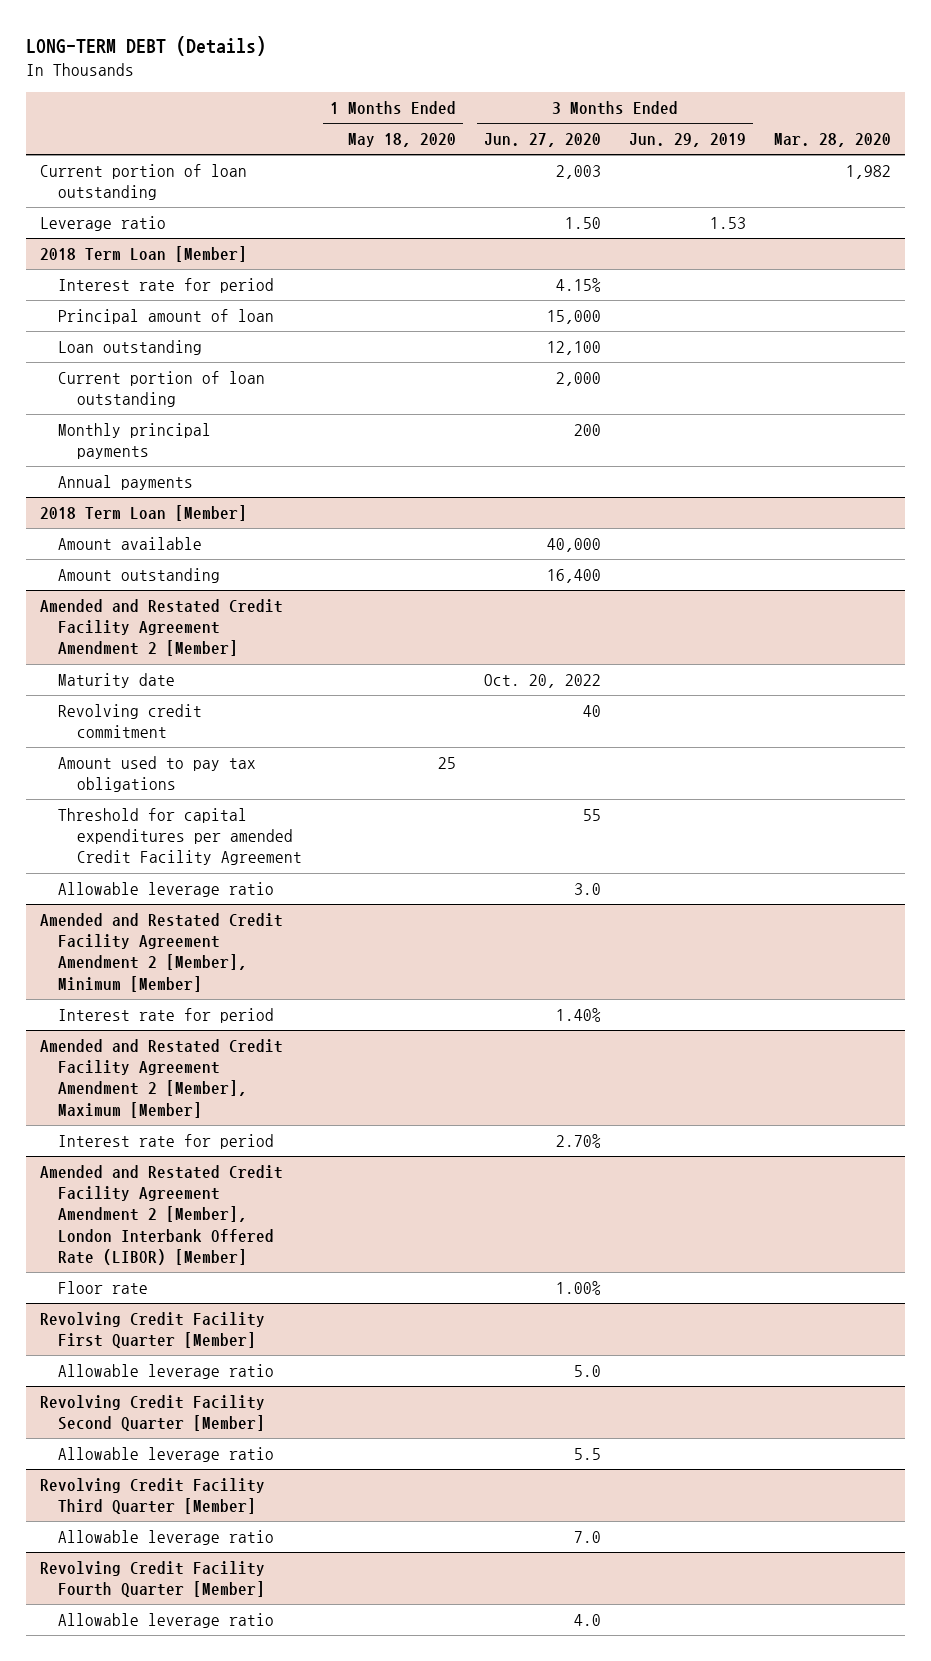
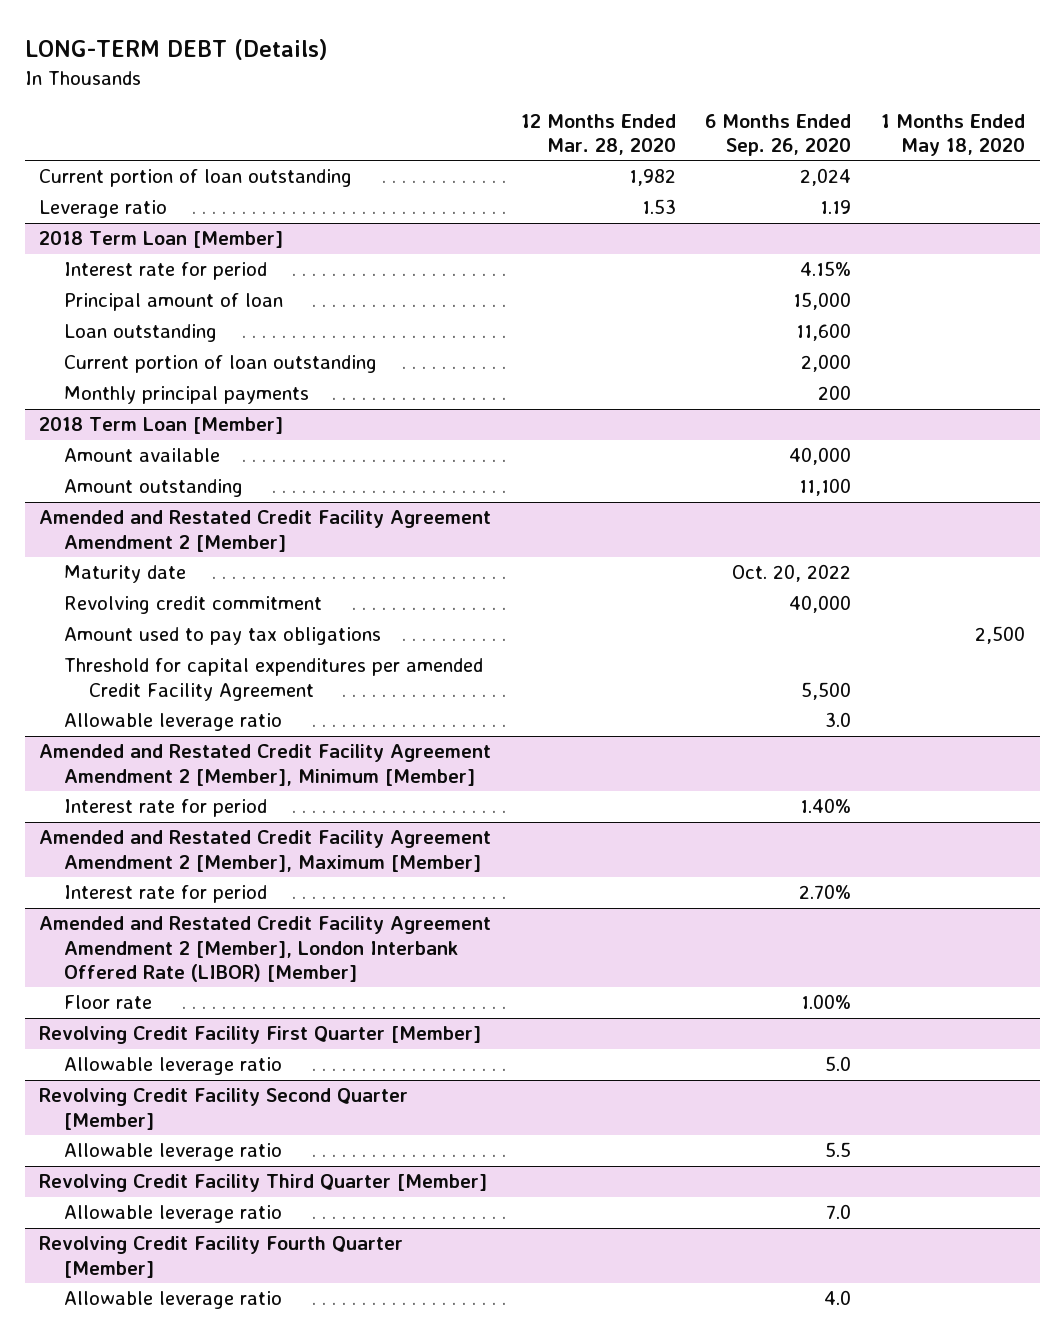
- | 1 Months Ended May 18, 2020 | 3 Months Ended Jun. 27, 2020 | 3 Months Ended Jun. 29, 2019 | Mar. 28, 2020
+ | 12 Months Ended Mar. 28, 2020 | 6 Months Ended Sep. 26, 2020 | 1 Months Ended May 18, 2020
@ 2018 Term Loan [Member]
- Annual payments
@ Amended and Restated Credit Facility Agreement Amendment 2 [Member]
- Amount used to pay tax obligations | 25 | | |
+ Amount used to pay tax obligations | | | 2,500

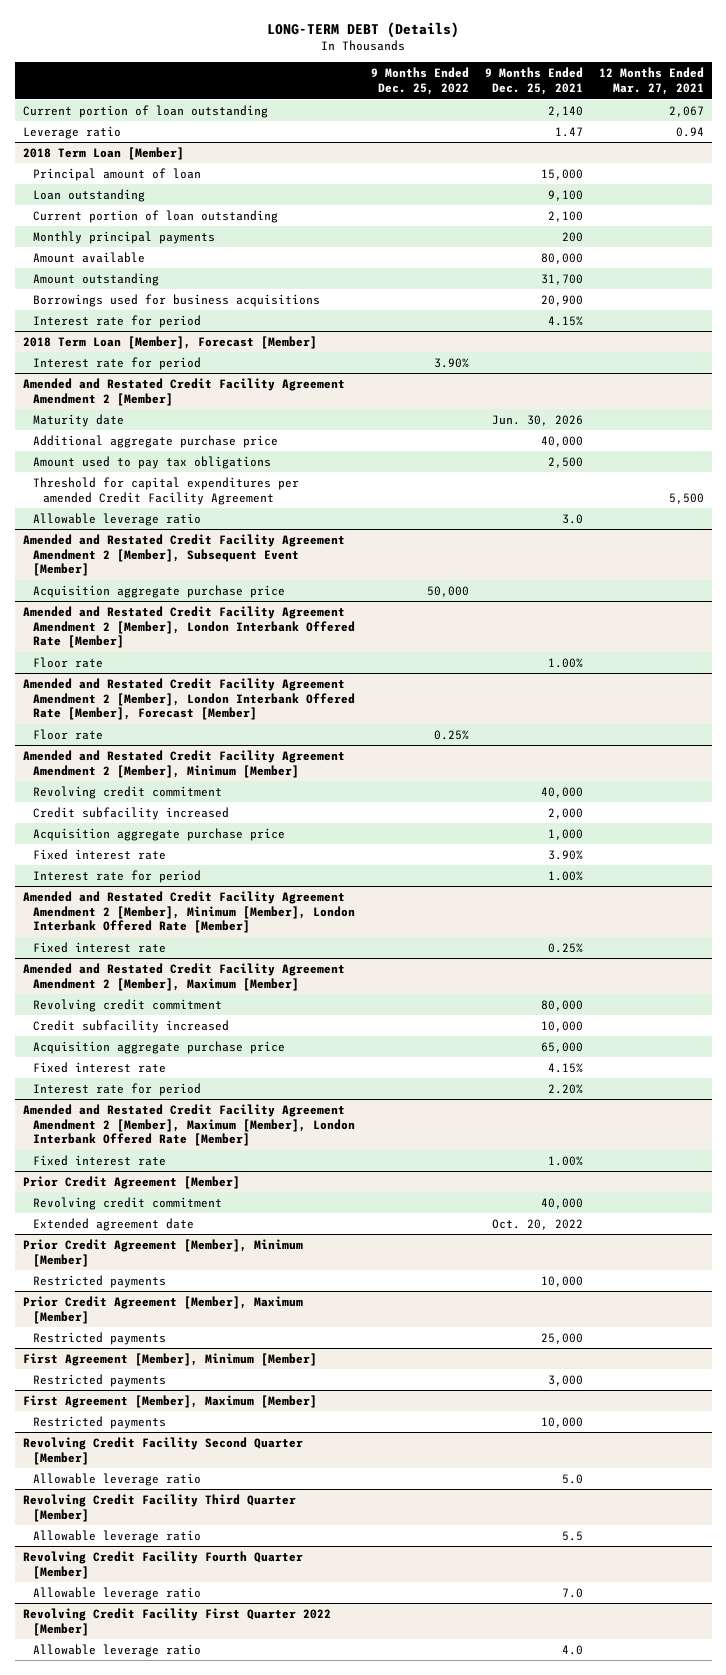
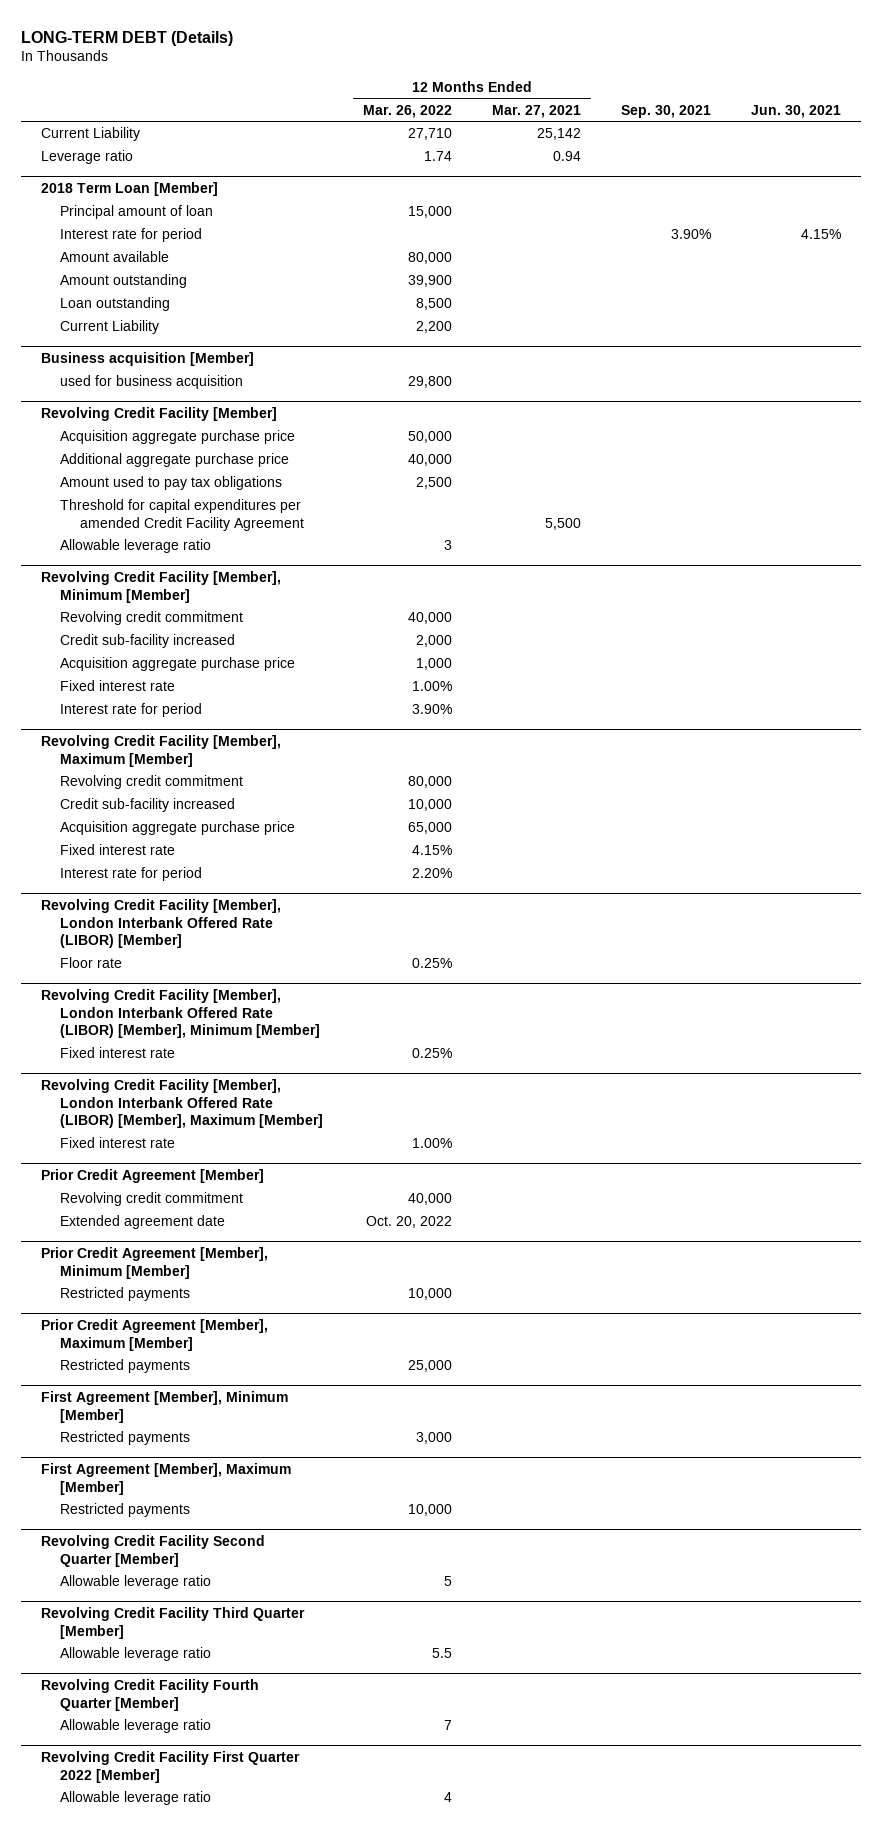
- | 9 Months Ended Dec. 25, 2022 | 9 Months Ended Dec. 25, 2021 | 12 Months Ended Mar. 27, 2021
+ | 12 Months Ended Mar. 26, 2022 | 12 Months Ended Mar. 27, 2021 | Sep. 30, 2021 | Jun. 30, 2021
- Current portion of loan outstanding | | 2,140 | 2,067
+ Current Liability | 27,710 | 25,142 | |
@ 2018 Term Loan [Member]
- Current portion of loan outstanding | | 2,100 |
- Monthly principal payments | | 200 |
moved up: Interest rate for period | | | 3.90% | 4.15%
- Borrowings used for business acquisitions | | 20,900 |
- 2018 Term Loan [Member], Forecast [Member]
- Interest rate for period | 3.90% | |
- Amended and Restated Credit Facility Agreement Amendment 2 [Member]
- Maturity date | | Jun. 30, 2026 |
@ 2018 Term Loan [Member]
moved down: Loan outstanding | 8,500 | | |
+ Current Liability | 2,200 | | |
+ Business acquisition [Member]
+ used for business acquisition | 29,800 | | |
+ Revolving Credit Facility [Member]
+ Acquisition aggregate purchase price | 50,000 | | |
- Amended and Restated Credit Facility Agreement Amendment 2 [Member], Subsequent Event [Member]
- Acquisition aggregate purchase price | 50,000 | |
- Amended and Restated Credit Facility Agreement Amendment 2 [Member], London Interbank Offered Rate [Member]
- Floor rate | | 1.00% |
- Amended and Restated Credit Facility Agreement Amendment 2 [Member], London Interbank Offered Rate [Member], Forecast [Member]
- Floor rate | 0.25% | |
- Amended and Restated Credit Facility Agreement Amendment 2 [Member], Minimum [Member]
- Revolving credit commitment | | 40,000 |
- Credit subfacility increased | | 2,000 |
- Acquisition aggregate purchase price | | 1,000 |
- Fixed interest rate | | 3.90% |
- Interest rate for period | | 1.00% |
- Amended and Restated Credit Facility Agreement Amendment 2 [Member], Minimum [Member], London Interbank Offered Rate [Member]
- Fixed interest rate | | 0.25% |
- Amended and Restated Credit Facility Agreement Amendment 2 [Member], Maximum [Member]
- Revolving credit commitment | | 80,000 |
- Credit subfacility increased | | 10,000 |
- Acquisition aggregate purchase price | | 65,000 |
- Fixed interest rate | | 4.15% |
- Interest rate for period | | 2.20% |
- Amended and Restated Credit Facility Agreement Amendment 2 [Member], Maximum [Member], London Interbank Offered Rate [Member]
- Fixed interest rate | | 1.00% |
+ Revolving Credit Facility [Member], Minimum [Member]
+ Revolving credit commitment | 40,000 | | |
+ Credit sub-facility increased | 2,000 | | |
+ Acquisition aggregate purchase price | 1,000 | | |
+ Fixed interest rate | 1.00% | | |
+ Interest rate for period | 3.90% | | |
+ Revolving Credit Facility [Member], Maximum [Member]
+ Revolving credit commitment | 80,000 | | |
+ Credit sub-facility increased | 10,000 | | |
+ Acquisition aggregate purchase price | 65,000 | | |
+ Fixed interest rate | 4.15% | | |
+ Interest rate for period | 2.20% | | |
+ Revolving Credit Facility [Member], London Interbank Offered Rate (LIBOR) [Member]
+ Floor rate | 0.25% | | |
+ Revolving Credit Facility [Member], London Interbank Offered Rate (LIBOR) [Member], Minimum [Member]
+ Fixed interest rate | 0.25% | | |
+ Revolving Credit Facility [Member], London Interbank Offered Rate (LIBOR) [Member], Maximum [Member]
+ Fixed interest rate | 1.00% | | |

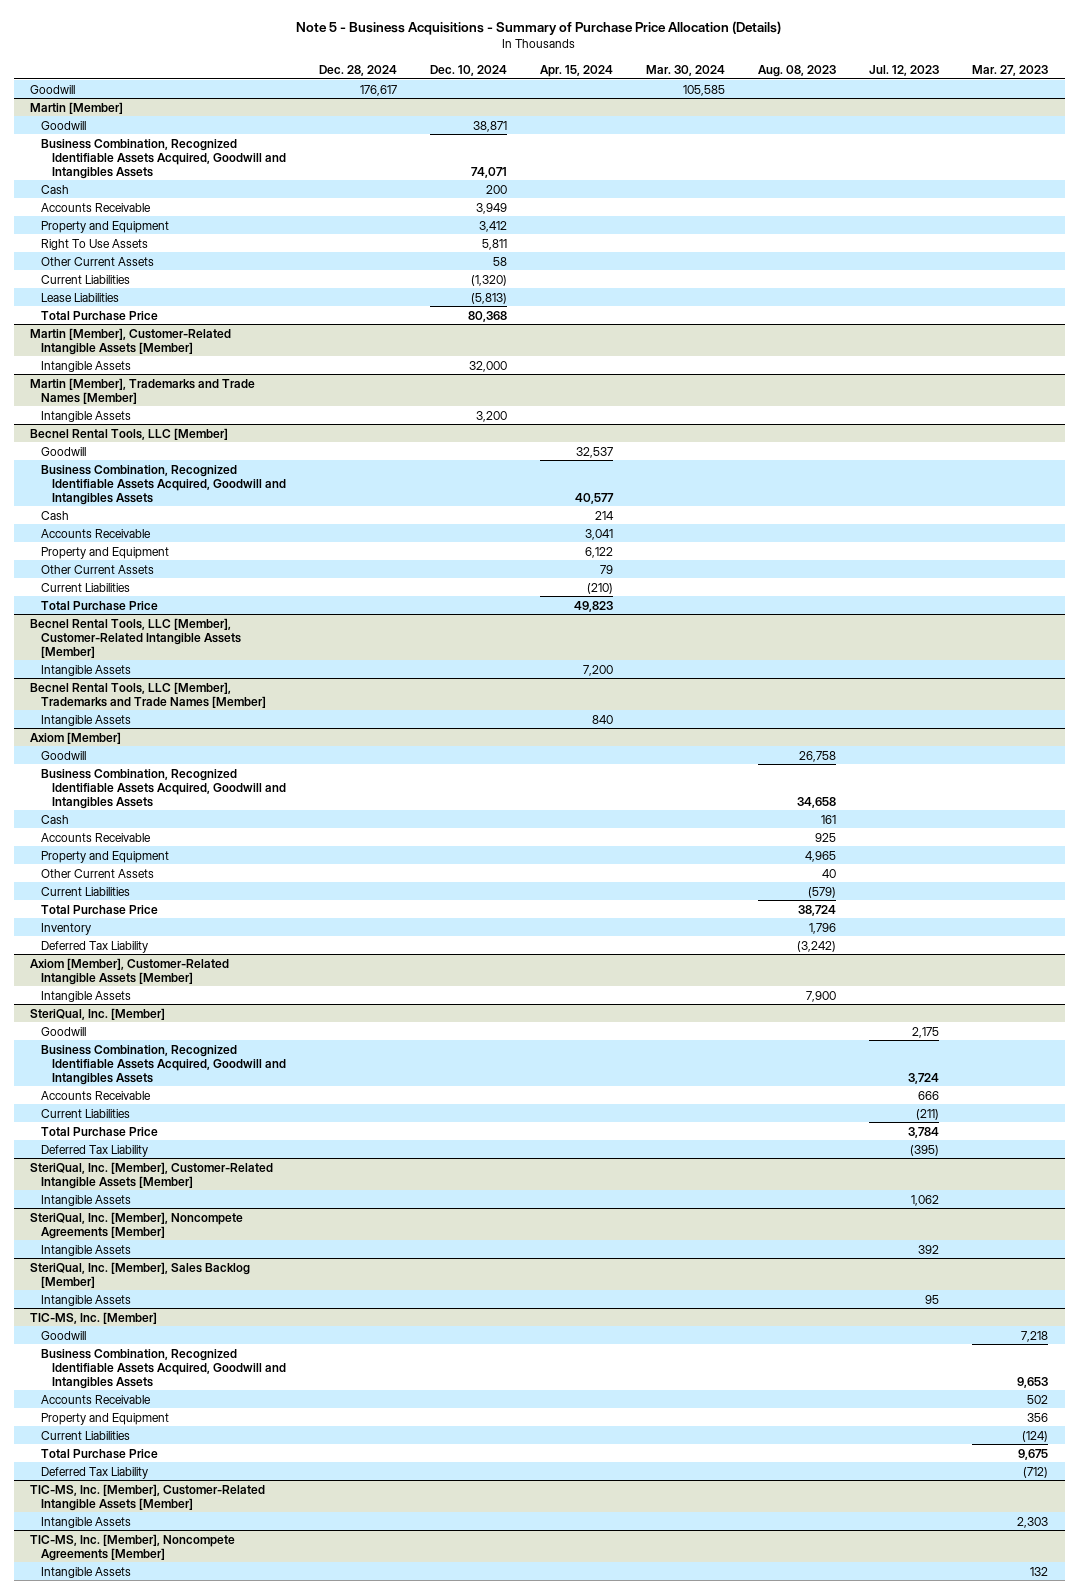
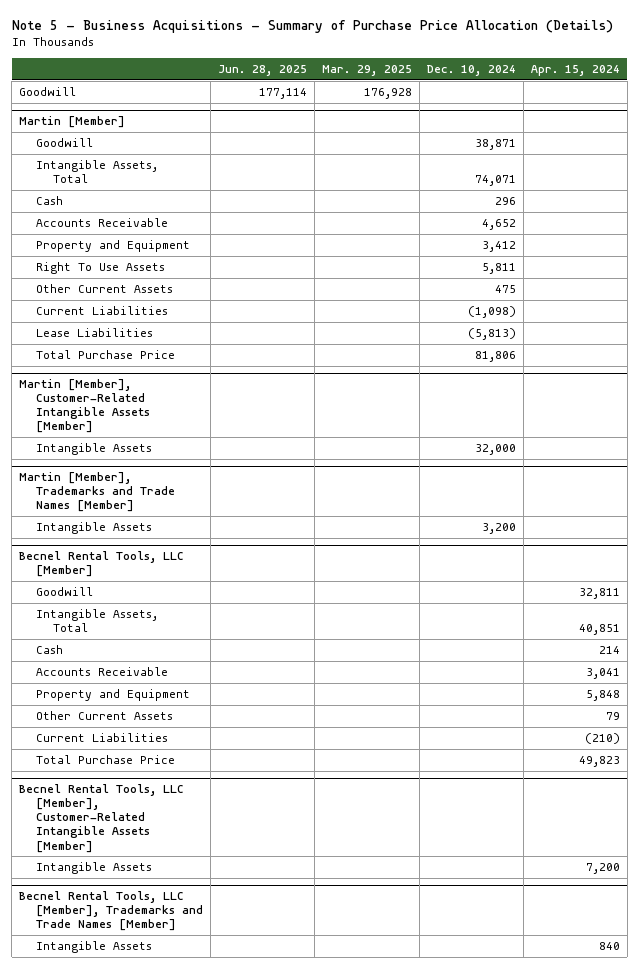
- | Dec. 28, 2024 | Dec. 10, 2024 | Apr. 15, 2024 | Mar. 30, 2024 | Aug. 08, 2023 | Jul. 12, 2023 | Mar. 27, 2023
+ | Jun. 28, 2025 | Mar. 29, 2025 | Dec. 10, 2024 | Apr. 15, 2024
@ Martin [Member]
- Business Combination, Recognized Identifiable Assets Acquired, Goodwill and Intangibles Assets | | 74,071 | | | | |
- Cash | | 200 | | | | |
- Accounts Receivable | | 3,949 | | | | |
+ Intangible Assets, Total | | | 74,071 |
+ Cash | | | 296 |
+ Accounts Receivable | | | 4,652 |
- Other Current Assets | | 58 | | | | |
- Current Liabilities | | (1,320) | | | | |
+ Other Current Assets | | | 475 |
+ Current Liabilities | | | (1,098) |
- Total Purchase Price | | 80,368 | | | | |
+ Total Purchase Price | | | 81,806 |
@ Becnel Rental Tools, LLC [Member]
- Goodwill | | | 32,537 | | | |
- Business Combination, Recognized Identifiable Assets Acquired, Goodwill and Intangibles Assets | | | 40,577 | | | |
+ Goodwill | | | | 32,811
+ Intangible Assets, Total | | | | 40,851
- Property and Equipment | | | 6,122 | | | |
+ Property and Equipment | | | | 5,848
- Axiom [Member]
- Goodwill | | | | | 26,758 | |
- Business Combination, Recognized Identifiable Assets Acquired, Goodwill and Intangibles Assets | | | | | 34,658 | |
- Cash | | | | | 161 | |
- Accounts Receivable | | | | | 925 | |
- Property and Equipment | | | | | 4,965 | |
- Other Current Assets | | | | | 40 | |
- Current Liabilities | | | | | (579) | |
- Total Purchase Price | | | | | 38,724 | |
- Inventory | | | | | 1,796 | |
- Deferred Tax Liability | | | | | (3,242) | |
- Axiom [Member], Customer-Related Intangible Assets [Member]
- Intangible Assets | | | | | 7,900 | |
- SteriQual, Inc. [Member]
- Goodwill | | | | | | 2,175 |
- Business Combination, Recognized Identifiable Assets Acquired, Goodwill and Intangibles Assets | | | | | | 3,724 |
- Accounts Receivable | | | | | | 666 |
- Current Liabilities | | | | | | (211) |
- Total Purchase Price | | | | | | 3,784 |
- Deferred Tax Liability | | | | | | (395) |
- SteriQual, Inc. [Member], Customer-Related Intangible Assets [Member]
- Intangible Assets | | | | | | 1,062 |
- SteriQual, Inc. [Member], Noncompete Agreements [Member]
- Intangible Assets | | | | | | 392 |
- SteriQual, Inc. [Member], Sales Backlog [Member]
- Intangible Assets | | | | | | 95 |
- TIC-MS, Inc. [Member]
- Goodwill | | | | | | | 7,218
- Business Combination, Recognized Identifiable Assets Acquired, Goodwill and Intangibles Assets | | | | | | | 9,653
- Accounts Receivable | | | | | | | 502
- Property and Equipment | | | | | | | 356
- Current Liabilities | | | | | | | (124)
- Total Purchase Price | | | | | | | 9,675
- Deferred Tax Liability | | | | | | | (712)
- TIC-MS, Inc. [Member], Customer-Related Intangible Assets [Member]
- Intangible Assets | | | | | | | 2,303
- TIC-MS, Inc. [Member], Noncompete Agreements [Member]
- Intangible Assets | | | | | | | 132

